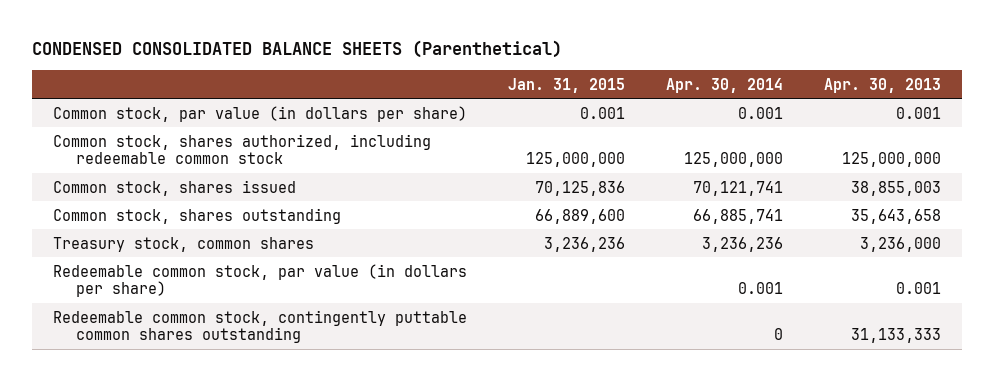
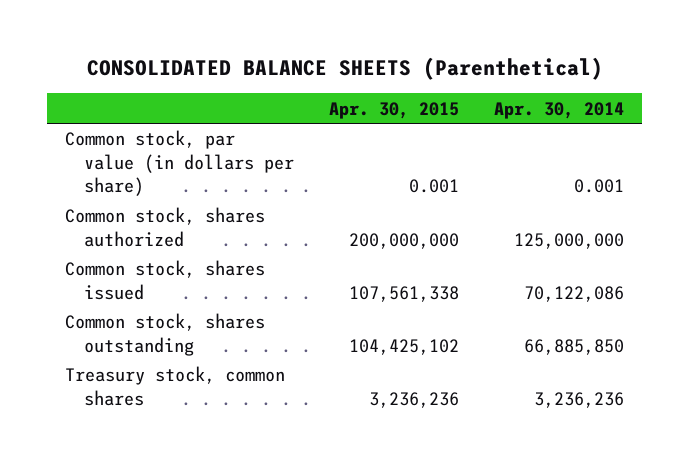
- CONDENSED CONSOLIDATED BALANCE SHEETS (Parenthetical)
+ CONSOLIDATED BALANCE SHEETS (Parenthetical)
- | Jan. 31, 2015 | Apr. 30, 2014 | Apr. 30, 2013
+ | Apr. 30, 2015 | Apr. 30, 2014
- Common stock, shares authorized, including redeemable common stock | 125,000,000 | 125,000,000 | 125,000,000
- Common stock, shares issued | 70,125,836 | 70,121,741 | 38,855,003
- Common stock, shares outstanding | 66,889,600 | 66,885,741 | 35,643,658
+ Common stock, shares authorized | 200,000,000 | 125,000,000
+ Common stock, shares issued | 107,561,338 | 70,122,086
+ Common stock, shares outstanding | 104,425,102 | 66,885,850
- Redeemable common stock, par value (in dollars per share) | | 0.001 | 0.001
- Redeemable common stock, contingently puttable common shares outstanding | | 0 | 31,133,333

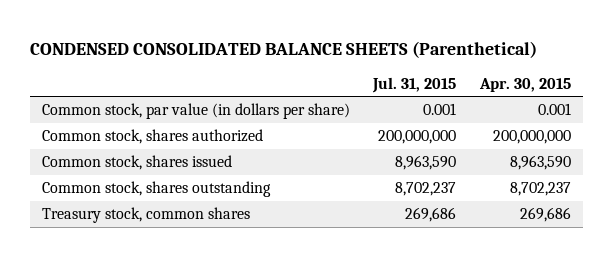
- CONSOLIDATED BALANCE SHEETS (Parenthetical)
+ CONDENSED CONSOLIDATED BALANCE SHEETS (Parenthetical)
- | Apr. 30, 2015 | Apr. 30, 2014
+ | Jul. 31, 2015 | Apr. 30, 2015
- Common stock, shares issued | 107,561,338 | 70,122,086
- Common stock, shares outstanding | 104,425,102 | 66,885,850
- Treasury stock, common shares | 3,236,236 | 3,236,236
+ Common stock, shares issued | 8,963,590 | 8,963,590
+ Common stock, shares outstanding | 8,702,237 | 8,702,237
+ Treasury stock, common shares | 269,686 | 269,686

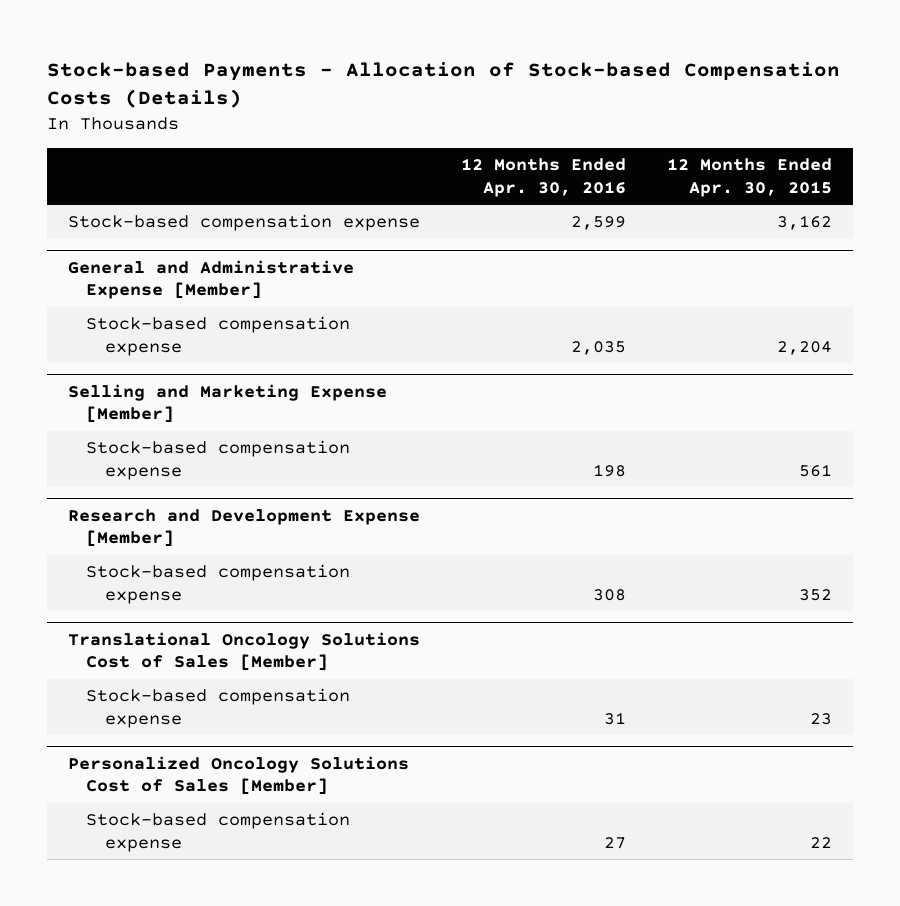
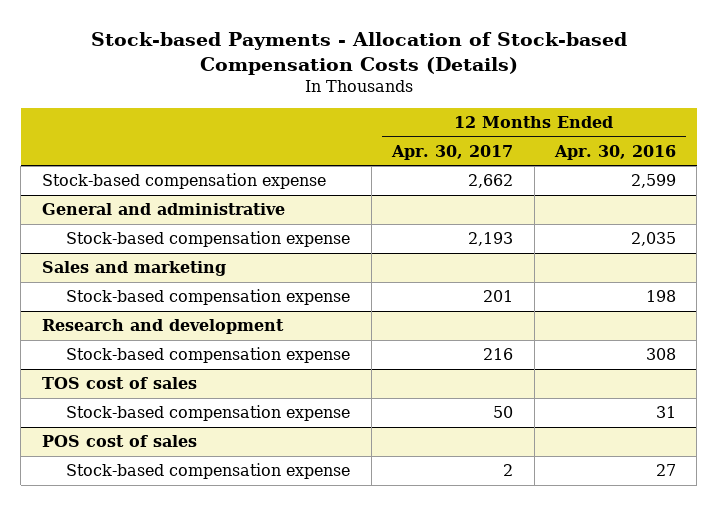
- | 12 Months Ended Apr. 30, 2016 | 12 Months Ended Apr. 30, 2015
+ | 12 Months Ended Apr. 30, 2017 | 12 Months Ended Apr. 30, 2016
- General and Administrative Expense [Member]
+ General and administrative
- Selling and Marketing Expense [Member]
+ Sales and marketing
- Research and Development Expense [Member]
+ Research and development
- Translational Oncology Solutions Cost of Sales [Member]
+ TOS cost of sales
- Personalized Oncology Solutions Cost of Sales [Member]
+ POS cost of sales

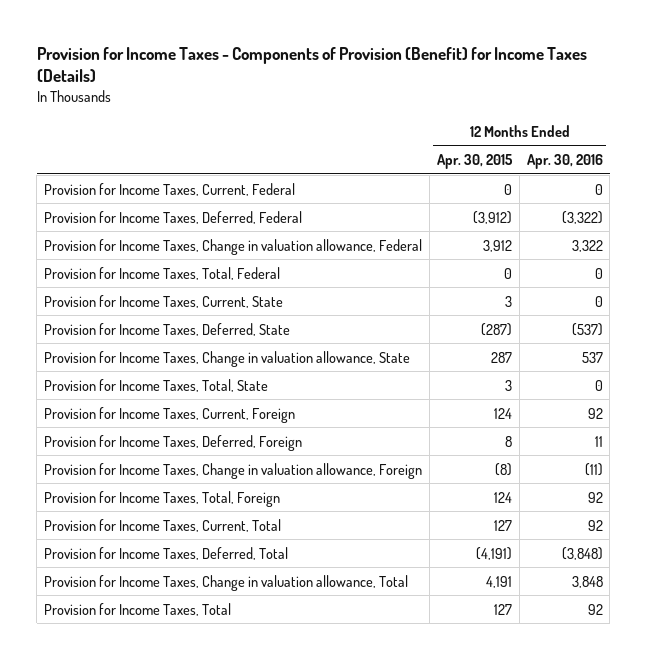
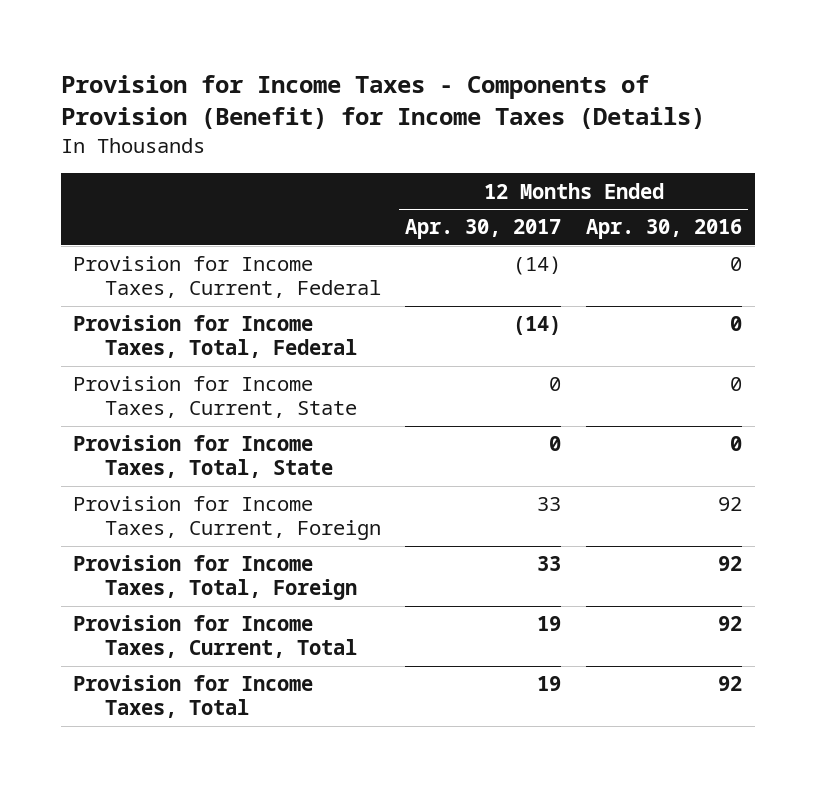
- | 12 Months Ended Apr. 30, 2015 | 12 Months Ended Apr. 30, 2016
+ | 12 Months Ended Apr. 30, 2017 | 12 Months Ended Apr. 30, 2016
- Provision for Income Taxes, Deferred, Federal | (3,912) | (3,322)
- Provision for Income Taxes, Change in valuation allowance, Federal | 3,912 | 3,322
- Provision for Income Taxes, Deferred, State | (287) | (537)
- Provision for Income Taxes, Change in valuation allowance, State | 287 | 537
- Provision for Income Taxes, Deferred, Foreign | 8 | 11
- Provision for Income Taxes, Change in valuation allowance, Foreign | (8) | (11)
- Provision for Income Taxes, Deferred, Total | (4,191) | (3,848)
- Provision for Income Taxes, Change in valuation allowance, Total | 4,191 | 3,848

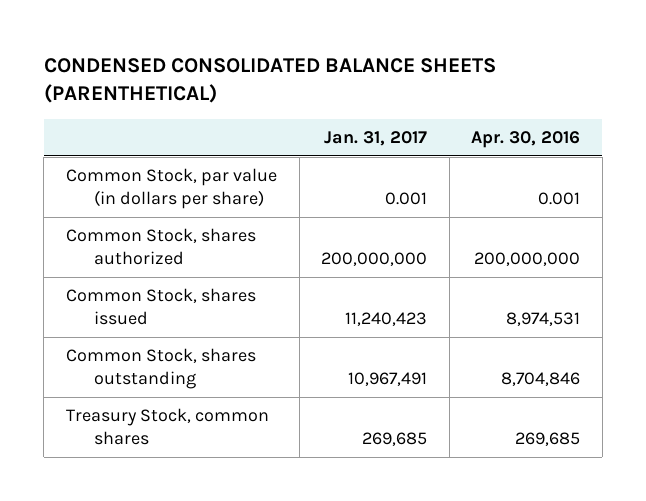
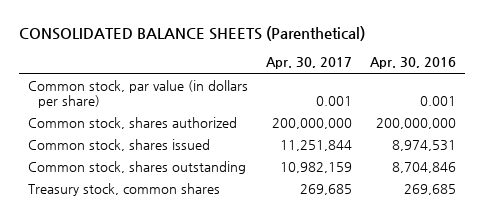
- CONDENSED CONSOLIDATED BALANCE SHEETS (PARENTHETICAL)
+ CONSOLIDATED BALANCE SHEETS (Parenthetical)
- | Jan. 31, 2017 | Apr. 30, 2016
+ | Apr. 30, 2017 | Apr. 30, 2016
- Common Stock, par value (in dollars per share) | 0.001 | 0.001
- Common Stock, shares authorized | 200,000,000 | 200,000,000
- Common Stock, shares issued | 11,240,423 | 8,974,531
- Common Stock, shares outstanding | 10,967,491 | 8,704,846
- Treasury Stock, common shares | 269,685 | 269,685
+ Common stock, par value (in dollars per share) | 0.001 | 0.001
+ Common stock, shares authorized | 200,000,000 | 200,000,000
+ Common stock, shares issued | 11,251,844 | 8,974,531
+ Common stock, shares outstanding | 10,982,159 | 8,704,846
+ Treasury stock, common shares | 269,685 | 269,685

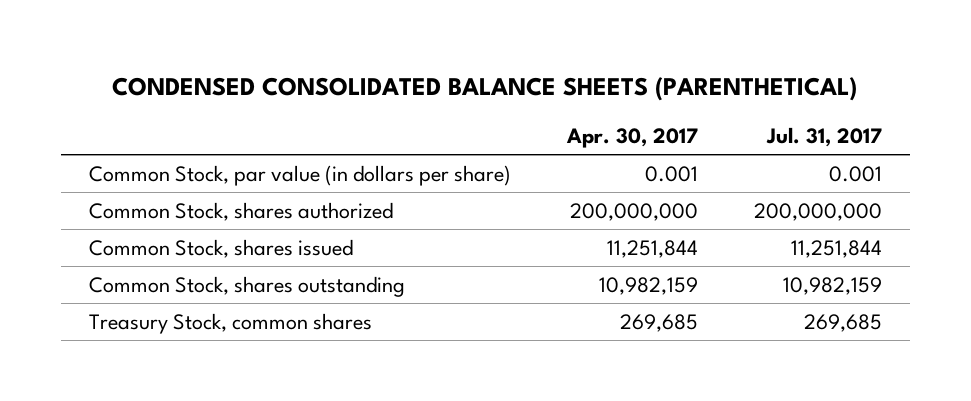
- CONSOLIDATED BALANCE SHEETS (Parenthetical)
+ CONDENSED CONSOLIDATED BALANCE SHEETS (PARENTHETICAL)
- | Apr. 30, 2017 | Apr. 30, 2016
+ | Apr. 30, 2017 | Jul. 31, 2017
- Common stock, par value (in dollars per share) | 0.001 | 0.001
- Common stock, shares authorized | 200,000,000 | 200,000,000
- Common stock, shares issued | 11,251,844 | 8,974,531
- Common stock, shares outstanding | 10,982,159 | 8,704,846
- Treasury stock, common shares | 269,685 | 269,685
+ Common Stock, par value (in dollars per share) | 0.001 | 0.001
+ Common Stock, shares authorized | 200,000,000 | 200,000,000
+ Common Stock, shares issued | 11,251,844 | 11,251,844
+ Common Stock, shares outstanding | 10,982,159 | 10,982,159
+ Treasury Stock, common shares | 269,685 | 269,685

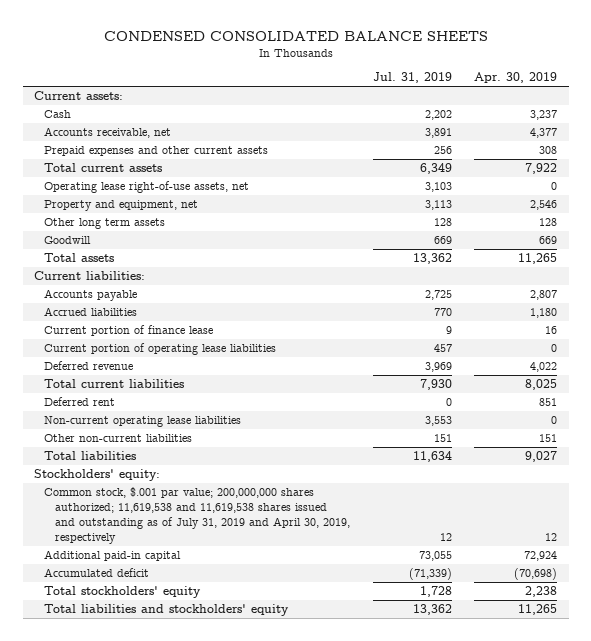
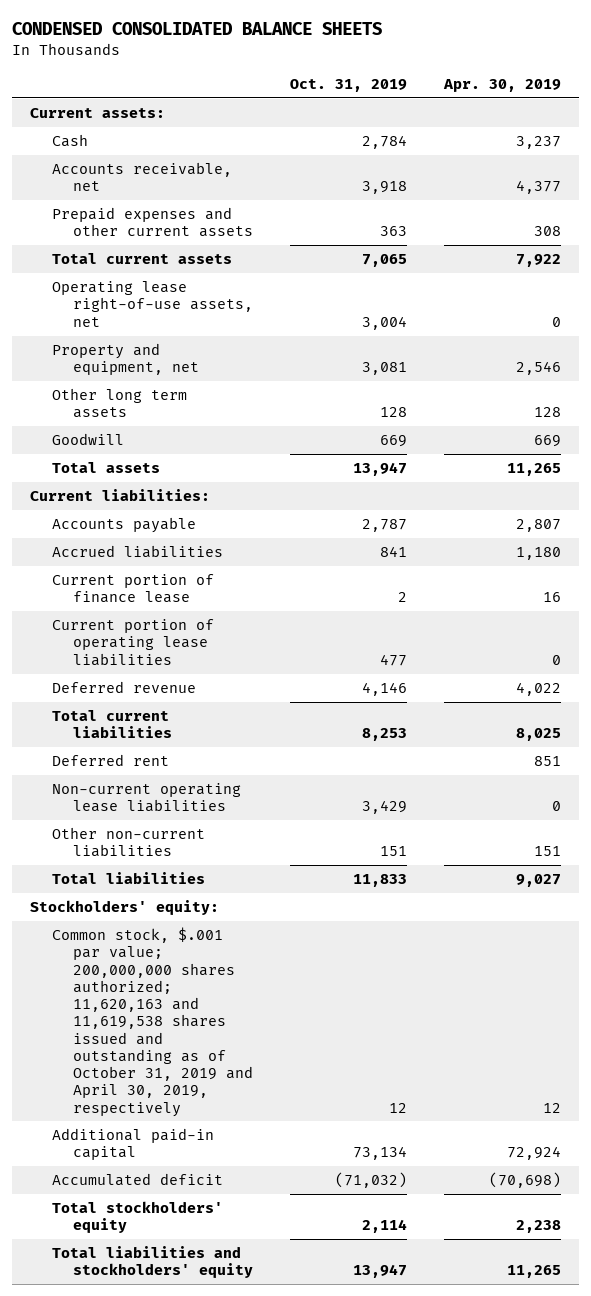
- | Jul. 31, 2019 | Apr. 30, 2019
+ | Oct. 31, 2019 | Apr. 30, 2019
- Common stock, $.001 par value; 200,000,000 shares authorized; 11,619,538 and 11,619,538 shares issued and outstanding as of July 31, 2019 and April 30, 2019, respectively | 12 | 12
+ Common stock, $.001 par value; 200,000,000 shares authorized; 11,620,163 and 11,619,538 shares issued and outstanding as of October 31, 2019 and April 30, 2019, respectively | 12 | 12

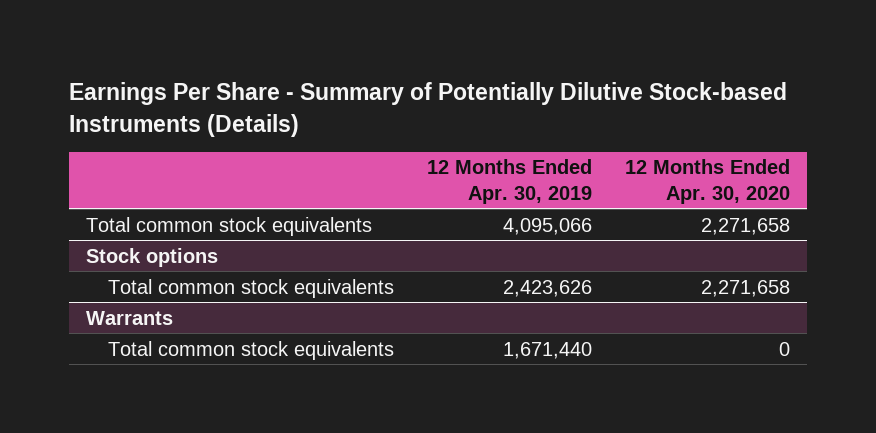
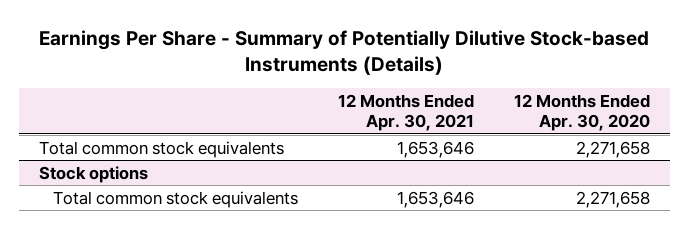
- | 12 Months Ended Apr. 30, 2019 | 12 Months Ended Apr. 30, 2020
+ | 12 Months Ended Apr. 30, 2021 | 12 Months Ended Apr. 30, 2020
- Warrants
- Total common stock equivalents | 1,671,440 | 0

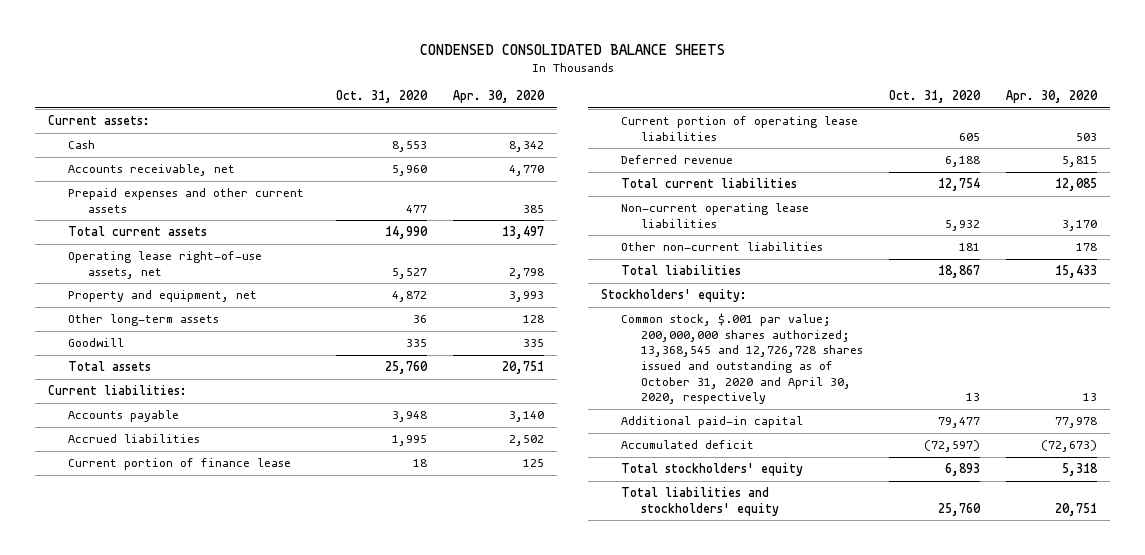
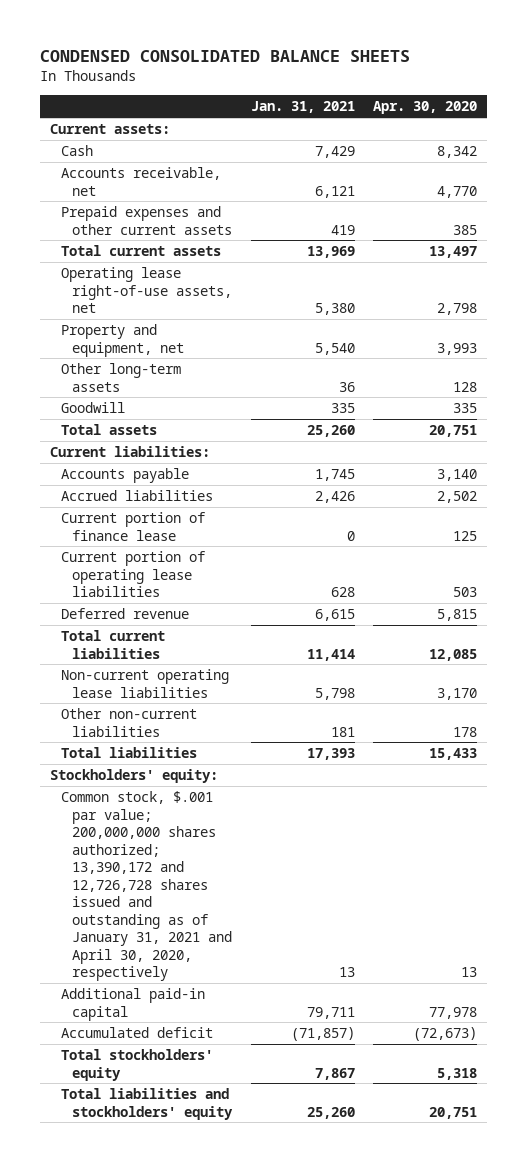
- | Oct. 31, 2020 | Apr. 30, 2020
+ | Jan. 31, 2021 | Apr. 30, 2020
- Common stock, $.001 par value; 200,000,000 shares authorized; 13,368,545 and 12,726,728 shares issued and outstanding as of October 31, 2020 and April 30, 2020, respectively | 13 | 13
+ Common stock, $.001 par value; 200,000,000 shares authorized; 13,390,172 and 12,726,728 shares issued and outstanding as of January 31, 2021 and April 30, 2020, respectively | 13 | 13

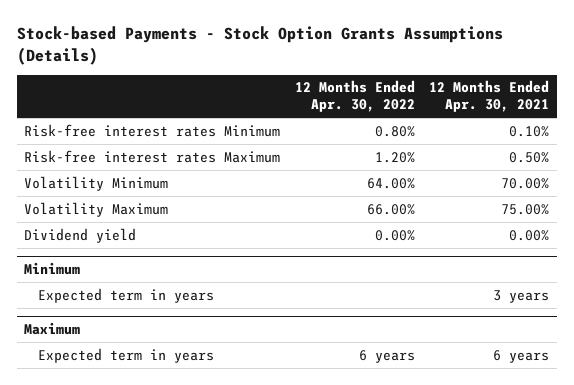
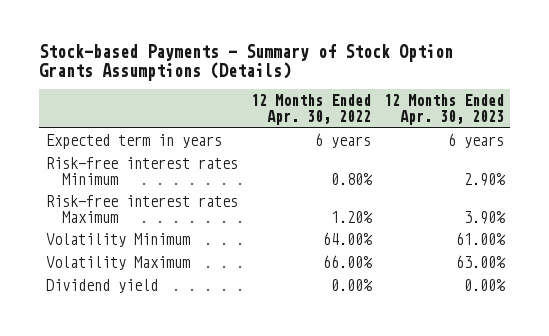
- Stock-based Payments - Stock Option Grants Assumptions (Details)
+ Stock-based Payments - Summary of Stock Option Grants Assumptions (Details)
- | 12 Months Ended Apr. 30, 2022 | 12 Months Ended Apr. 30, 2021
+ | 12 Months Ended Apr. 30, 2022 | 12 Months Ended Apr. 30, 2023
+ Expected term in years | 6 years | 6 years
- Minimum
- Expected term in years | | 3 years
- Maximum
- Expected term in years | 6 years | 6 years

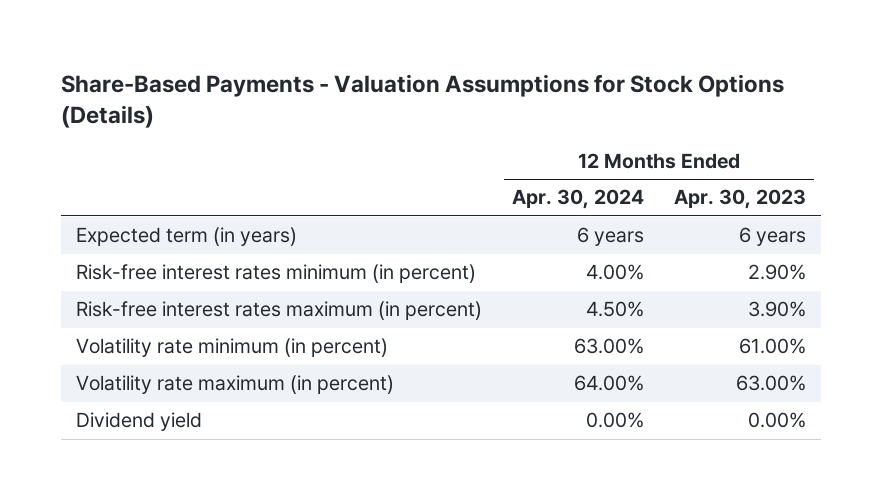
- Stock-based Payments - Summary of Stock Option Grants Assumptions (Details)
+ Share-Based Payments - Valuation Assumptions for Stock Options (Details)
- | 12 Months Ended Apr. 30, 2022 | 12 Months Ended Apr. 30, 2023
+ | 12 Months Ended Apr. 30, 2024 | 12 Months Ended Apr. 30, 2023
- Expected term in years | 6 years | 6 years
- Risk-free interest rates Minimum | 0.80% | 2.90%
- Risk-free interest rates Maximum | 1.20% | 3.90%
- Volatility Minimum | 64.00% | 61.00%
- Volatility Maximum | 66.00% | 63.00%
+ Expected term (in years) | 6 years | 6 years
+ Risk-free interest rates minimum (in percent) | 4.00% | 2.90%
+ Risk-free interest rates maximum (in percent) | 4.50% | 3.90%
+ Volatility rate minimum (in percent) | 63.00% | 61.00%
+ Volatility rate maximum (in percent) | 64.00% | 63.00%

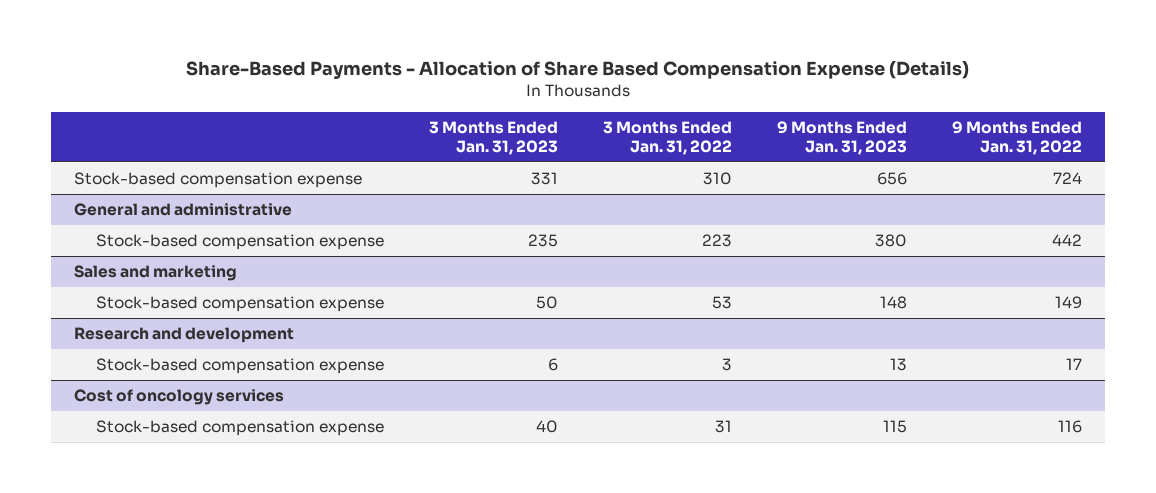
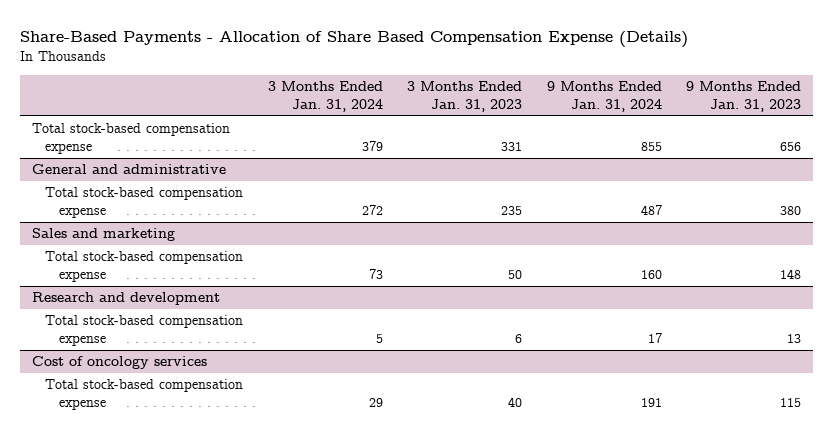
- | 3 Months Ended Jan. 31, 2023 | 3 Months Ended Jan. 31, 2022 | 9 Months Ended Jan. 31, 2023 | 9 Months Ended Jan. 31, 2022
+ | 3 Months Ended Jan. 31, 2024 | 3 Months Ended Jan. 31, 2023 | 9 Months Ended Jan. 31, 2024 | 9 Months Ended Jan. 31, 2023
- Stock-based compensation expense | 331 | 310 | 656 | 724
+ Total stock-based compensation expense | 379 | 331 | 855 | 656
@ General and administrative
- Stock-based compensation expense | 235 | 223 | 380 | 442
+ Total stock-based compensation expense | 272 | 235 | 487 | 380
@ Sales and marketing
- Stock-based compensation expense | 50 | 53 | 148 | 149
+ Total stock-based compensation expense | 73 | 50 | 160 | 148
@ Research and development
- Stock-based compensation expense | 6 | 3 | 13 | 17
+ Total stock-based compensation expense | 5 | 6 | 17 | 13
@ Cost of oncology services
- Stock-based compensation expense | 40 | 31 | 115 | 116
+ Total stock-based compensation expense | 29 | 40 | 191 | 115

